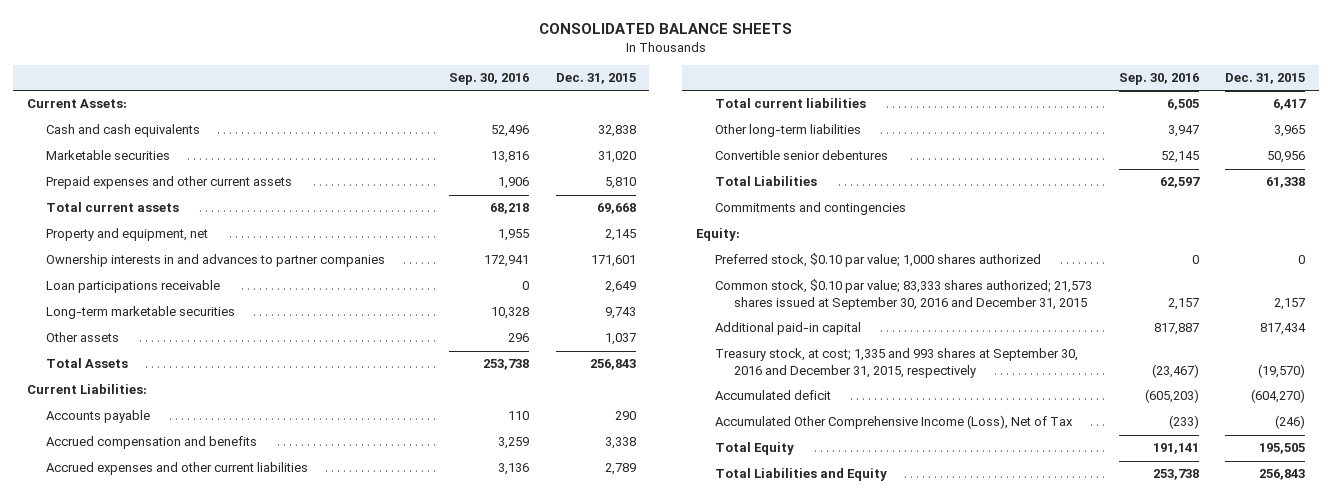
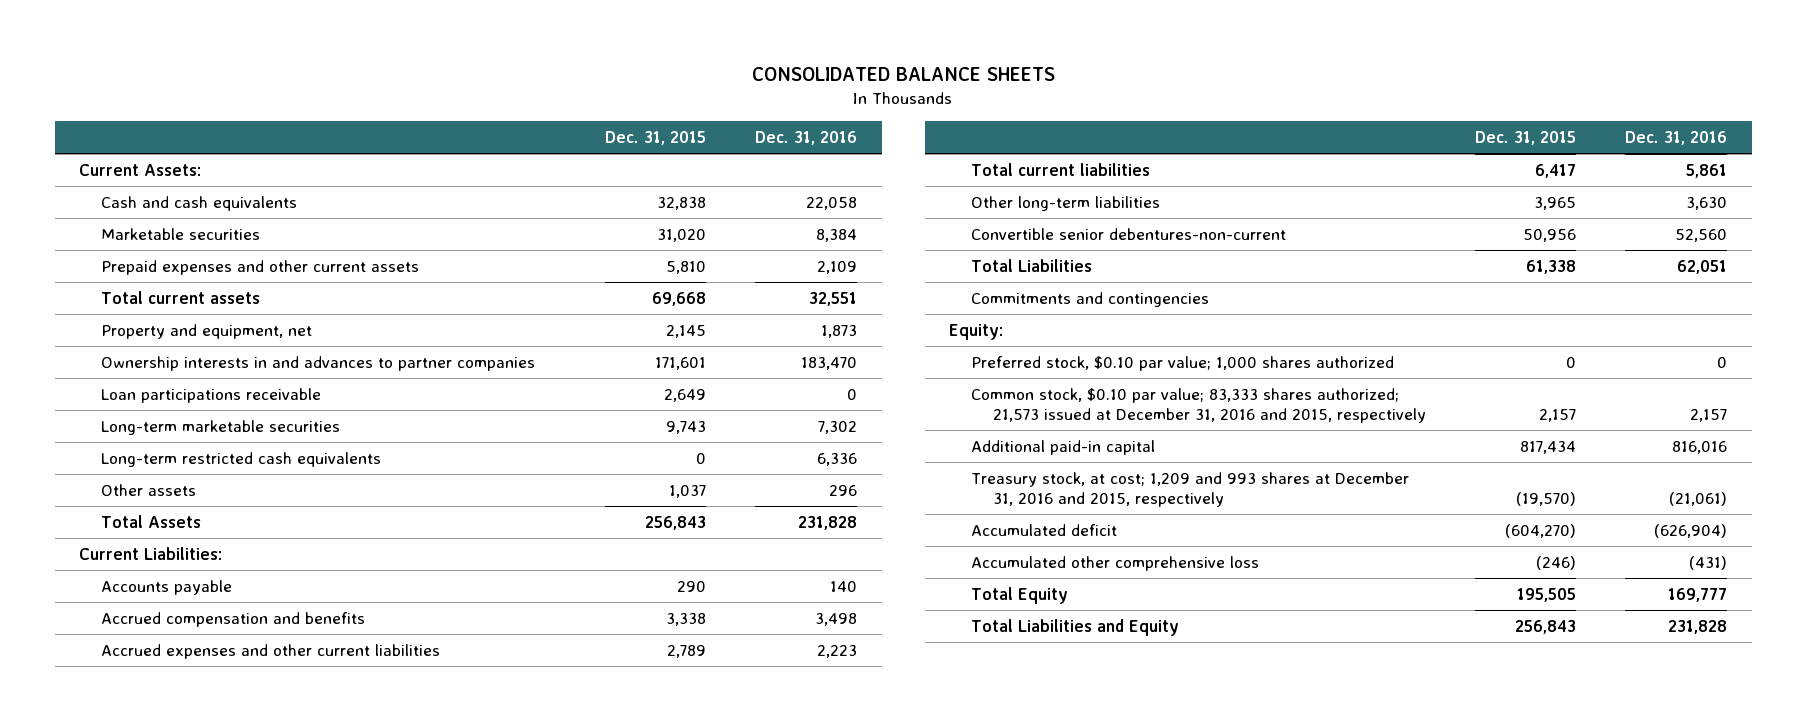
- | Sep. 30, 2016 | Dec. 31, 2015
+ | Dec. 31, 2015 | Dec. 31, 2016
+ Long-term restricted cash equivalents | 0 | 6,336
- Convertible senior debentures | 52,145 | 50,956
+ Convertible senior debentures-non-current | 50,956 | 52,560
- Common stock, $0.10 par value; 83,333 shares authorized; 21,573 shares issued at September 30, 2016 and December 31, 2015 | 2,157 | 2,157
+ Common stock, $0.10 par value; 83,333 shares authorized; 21,573 issued at December 31, 2016 and 2015, respectively | 2,157 | 2,157
- Treasury stock, at cost; 1,335 and 993 shares at September 30, 2016 and December 31, 2015, respectively | (23,467) | (19,570)
+ Treasury stock, at cost; 1,209 and 993 shares at December 31, 2016 and 2015, respectively | (19,570) | (21,061)
- Accumulated Other Comprehensive Income (Loss), Net of Tax | (233) | (246)
+ Accumulated other comprehensive loss | (246) | (431)

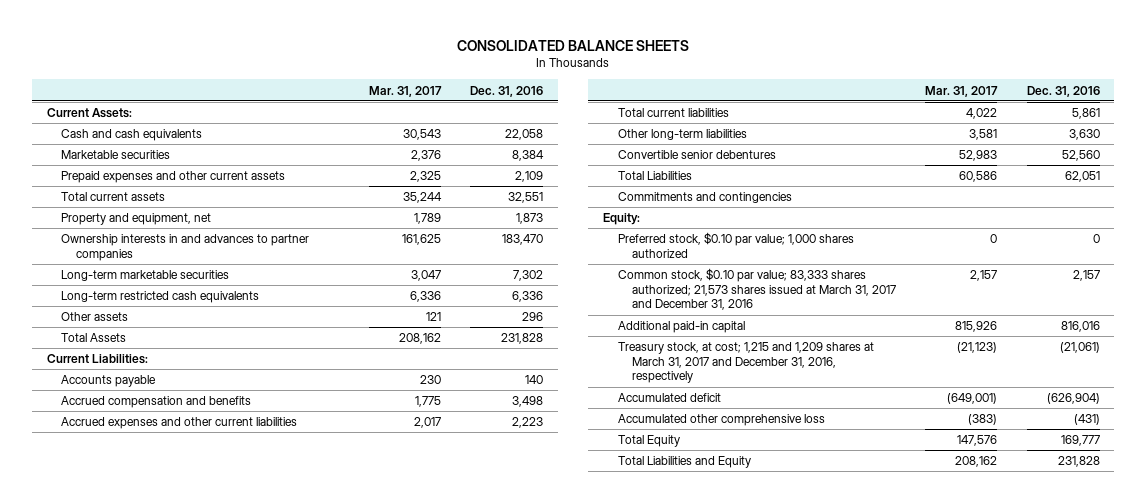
- | Dec. 31, 2015 | Dec. 31, 2016
+ | Mar. 31, 2017 | Dec. 31, 2016
- Loan participations receivable | 2,649 | 0
- Convertible senior debentures-non-current | 50,956 | 52,560
+ Convertible senior debentures | 52,983 | 52,560
- Common stock, $0.10 par value; 83,333 shares authorized; 21,573 issued at December 31, 2016 and 2015, respectively | 2,157 | 2,157
+ Common stock, $0.10 par value; 83,333 shares authorized; 21,573 shares issued at March 31, 2017 and December 31, 2016 | 2,157 | 2,157
- Treasury stock, at cost; 1,209 and 993 shares at December 31, 2016 and 2015, respectively | (19,570) | (21,061)
+ Treasury stock, at cost; 1,215 and 1,209 shares at March 31, 2017 and December 31, 2016, respectively | (21,123) | (21,061)

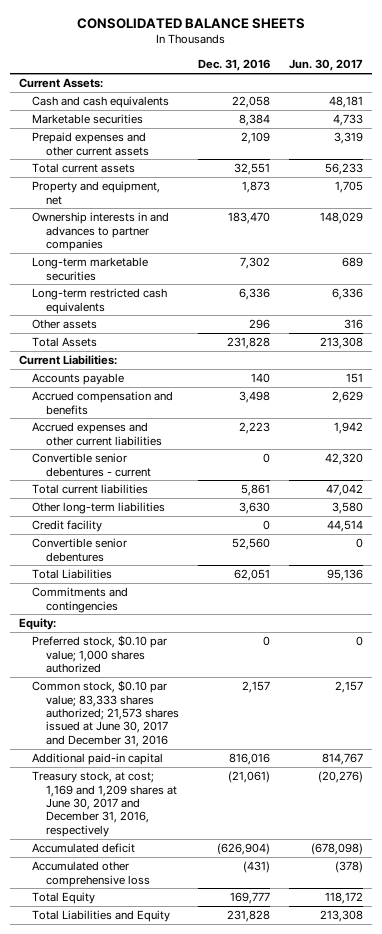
- | Mar. 31, 2017 | Dec. 31, 2016
+ | Dec. 31, 2016 | Jun. 30, 2017
+ Convertible senior debentures - current | 0 | 42,320
+ Credit facility | 0 | 44,514
- Common stock, $0.10 par value; 83,333 shares authorized; 21,573 shares issued at March 31, 2017 and December 31, 2016 | 2,157 | 2,157
+ Common stock, $0.10 par value; 83,333 shares authorized; 21,573 shares issued at June 30, 2017 and December 31, 2016 | 2,157 | 2,157
- Treasury stock, at cost; 1,215 and 1,209 shares at March 31, 2017 and December 31, 2016, respectively | (21,123) | (21,061)
+ Treasury stock, at cost; 1,169 and 1,209 shares at June 30, 2017 and December 31, 2016, respectively | (21,061) | (20,276)

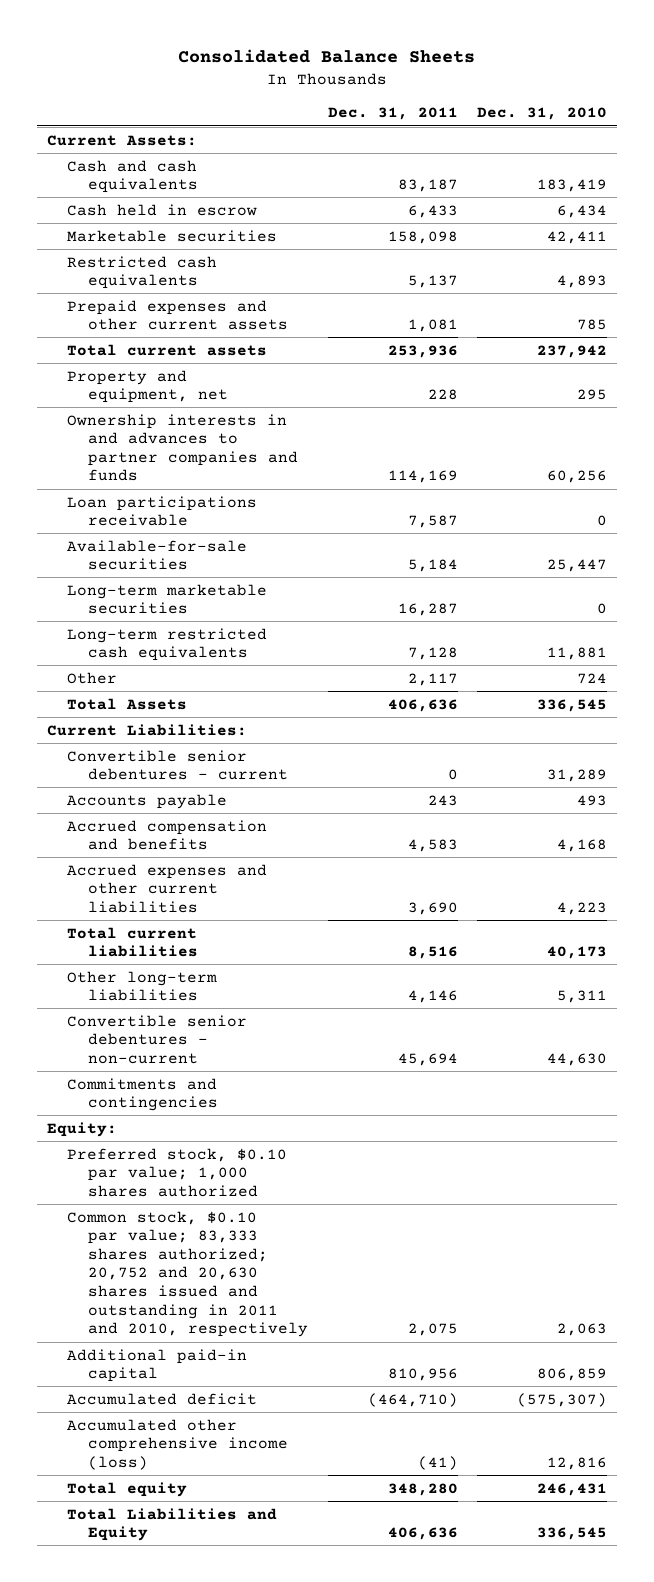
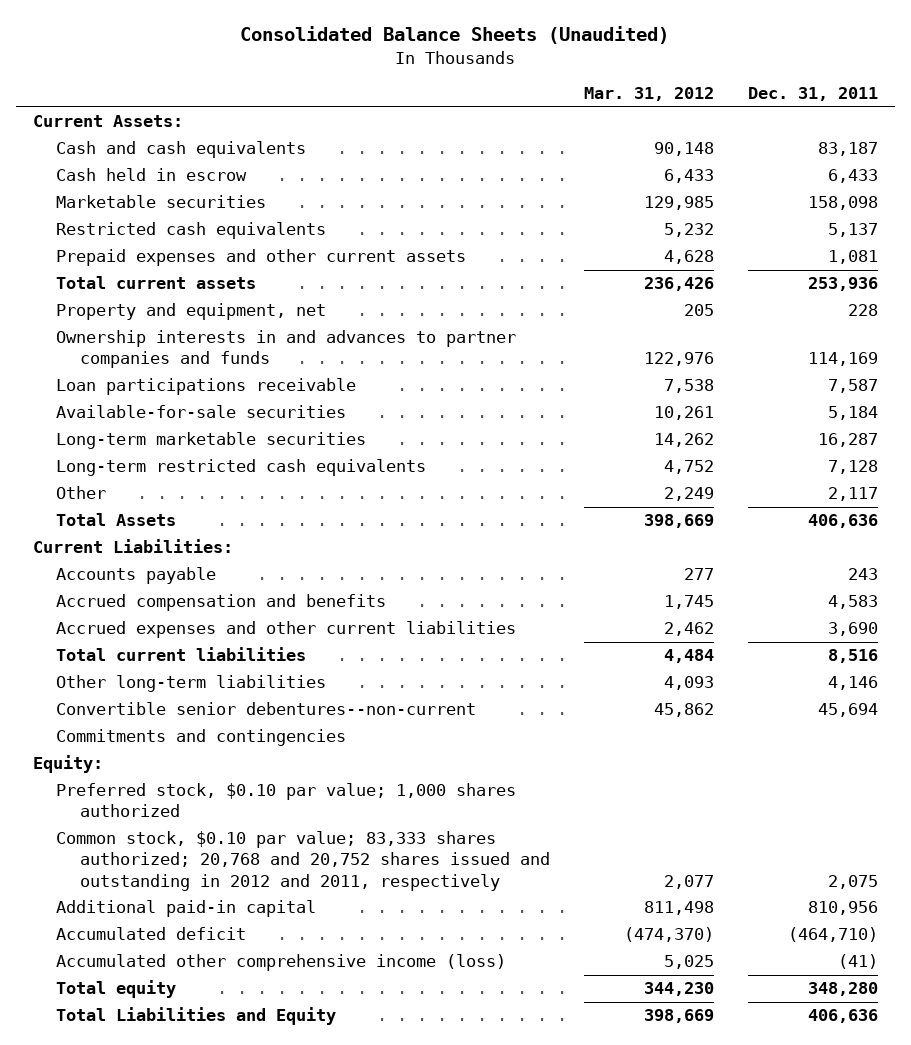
- Consolidated Balance Sheets
+ Consolidated Balance Sheets (Unaudited)
- | Dec. 31, 2011 | Dec. 31, 2010
+ | Mar. 31, 2012 | Dec. 31, 2011
- Convertible senior debentures - current | 0 | 31,289
- Convertible senior debentures - non-current | 45,694 | 44,630
+ Convertible senior debentures--non-current | 45,862 | 45,694
- Common stock, $0.10 par value; 83,333 shares authorized; 20,752 and 20,630 shares issued and outstanding in 2011 and 2010, respectively | 2,075 | 2,063
+ Common stock, $0.10 par value; 83,333 shares authorized; 20,768 and 20,752 shares issued and outstanding in 2012 and 2011, respectively | 2,077 | 2,075

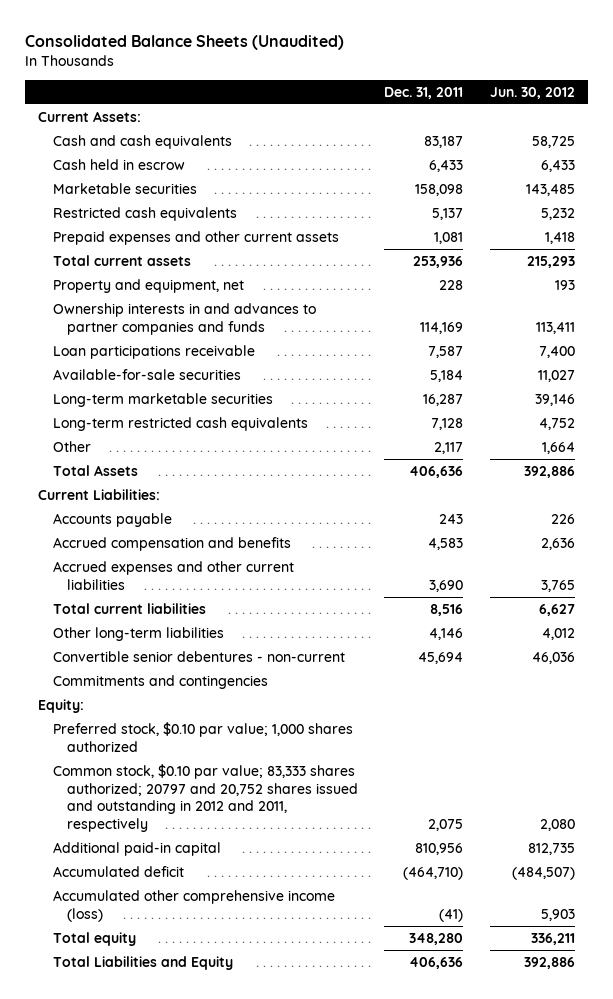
- | Mar. 31, 2012 | Dec. 31, 2011
+ | Dec. 31, 2011 | Jun. 30, 2012
- Convertible senior debentures--non-current | 45,862 | 45,694
+ Convertible senior debentures - non-current | 45,694 | 46,036
- Common stock, $0.10 par value; 83,333 shares authorized; 20,768 and 20,752 shares issued and outstanding in 2012 and 2011, respectively | 2,077 | 2,075
+ Common stock, $0.10 par value; 83,333 shares authorized; 20797 and 20,752 shares issued and outstanding in 2012 and 2011, respectively | 2,075 | 2,080

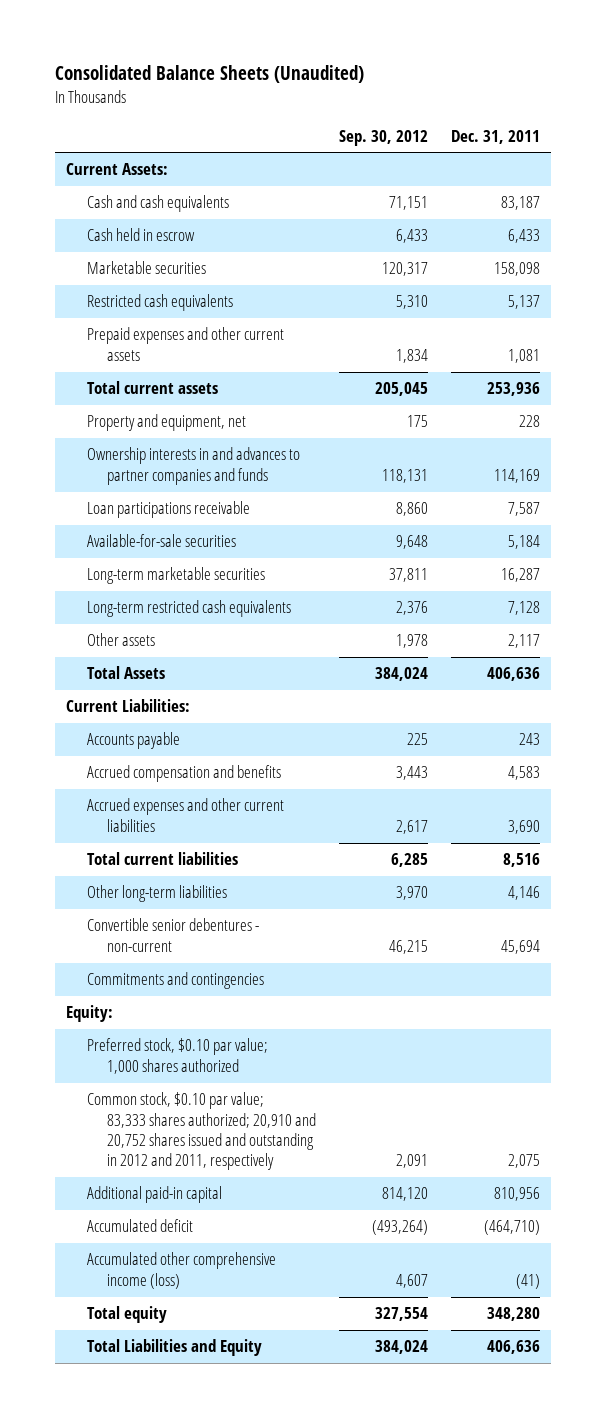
- | Dec. 31, 2011 | Jun. 30, 2012
+ | Sep. 30, 2012 | Dec. 31, 2011
- Other | 2,117 | 1,664
+ Other assets | 1,978 | 2,117
- Common stock, $0.10 par value; 83,333 shares authorized; 20797 and 20,752 shares issued and outstanding in 2012 and 2011, respectively | 2,075 | 2,080
+ Common stock, $0.10 par value; 83,333 shares authorized; 20,910 and 20,752 shares issued and outstanding in 2012 and 2011, respectively | 2,091 | 2,075

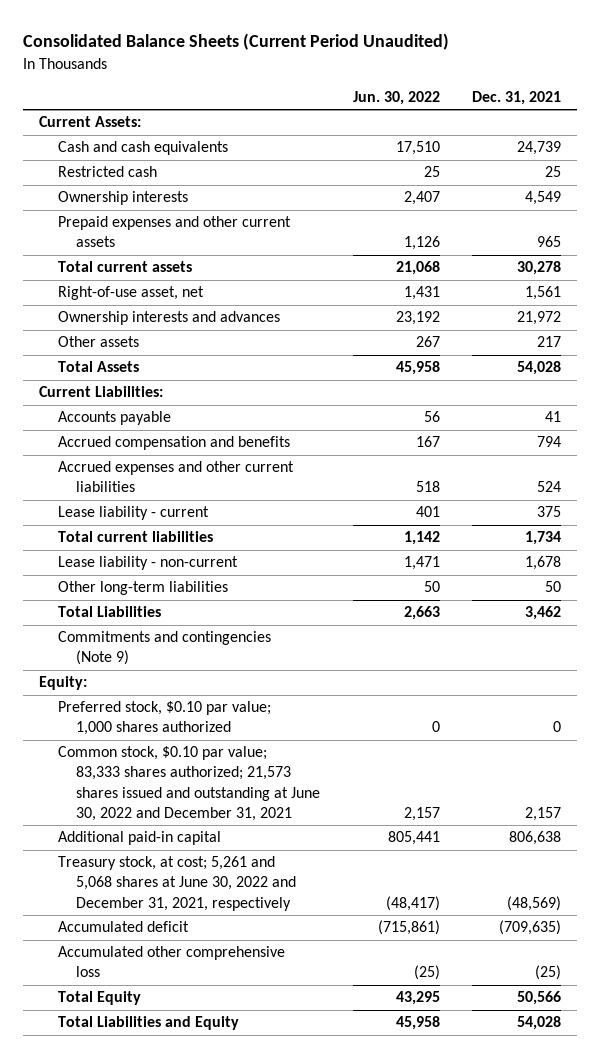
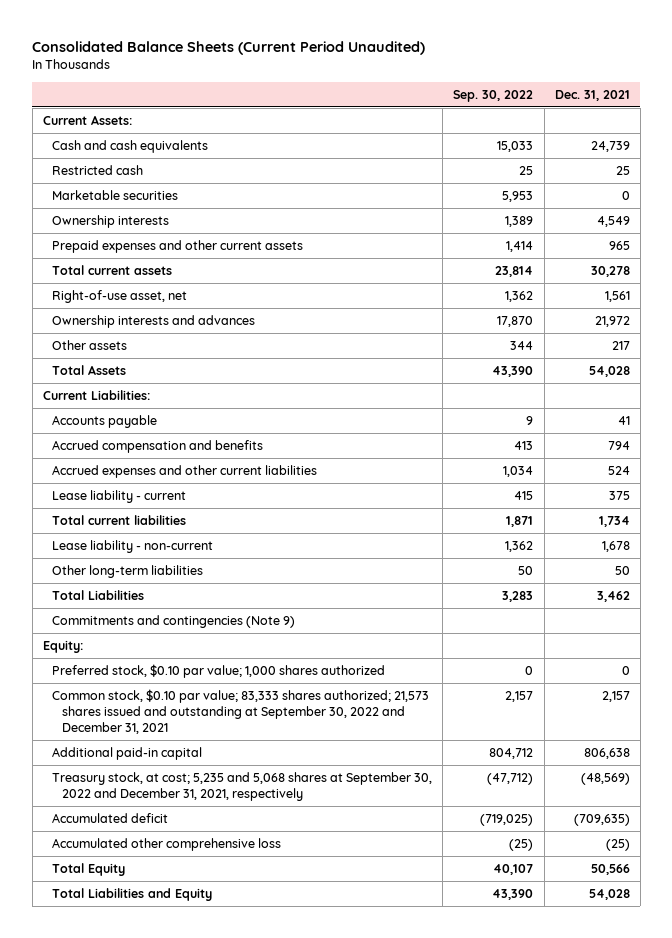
- | Jun. 30, 2022 | Dec. 31, 2021
+ | Sep. 30, 2022 | Dec. 31, 2021
+ Marketable securities | 5,953 | 0
- Common stock, $0.10 par value; 83,333 shares authorized; 21,573 shares issued and outstanding at June 30, 2022 and December 31, 2021 | 2,157 | 2,157
+ Common stock, $0.10 par value; 83,333 shares authorized; 21,573 shares issued and outstanding at September 30, 2022 and December 31, 2021 | 2,157 | 2,157
- Treasury stock, at cost; 5,261 and 5,068 shares at June 30, 2022 and December 31, 2021, respectively | (48,417) | (48,569)
+ Treasury stock, at cost; 5,235 and 5,068 shares at September 30, 2022 and December 31, 2021, respectively | (47,712) | (48,569)

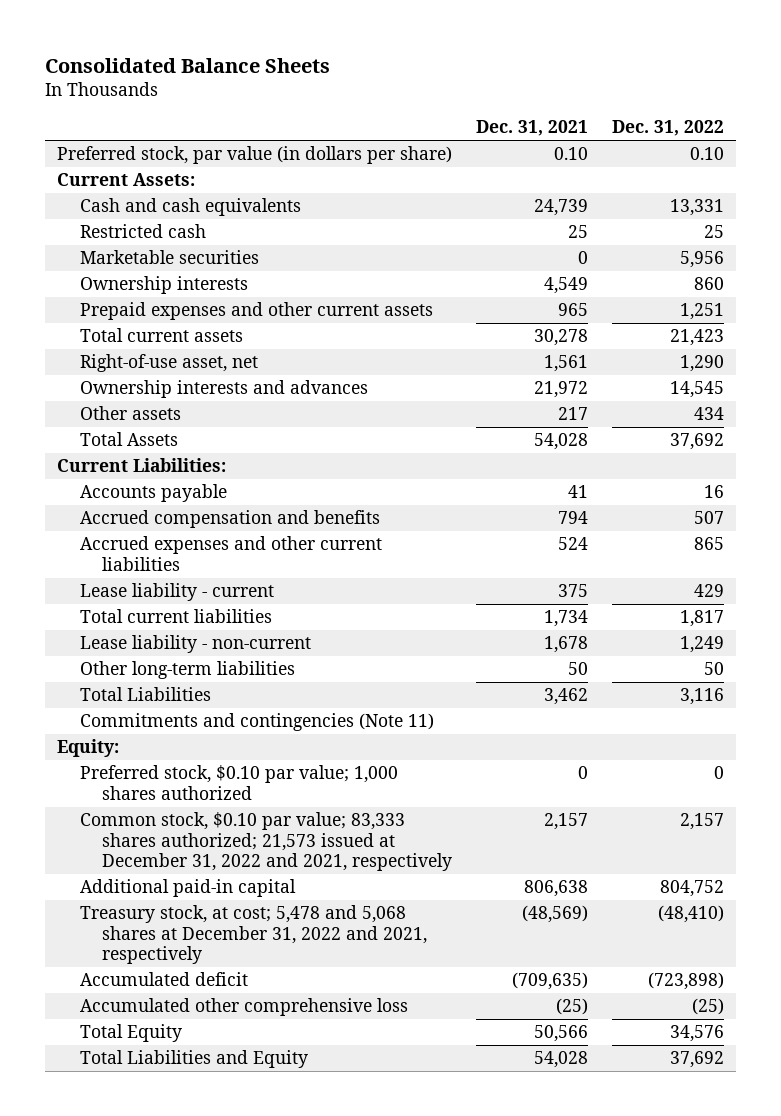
- Consolidated Balance Sheets (Current Period Unaudited)
+ Consolidated Balance Sheets
- | Sep. 30, 2022 | Dec. 31, 2021
+ | Dec. 31, 2021 | Dec. 31, 2022
+ Preferred stock, par value (in dollars per share) | 0.10 | 0.10
- Commitments and contingencies (Note 9)
+ Commitments and contingencies (Note 11)
- Common stock, $0.10 par value; 83,333 shares authorized; 21,573 shares issued and outstanding at September 30, 2022 and December 31, 2021 | 2,157 | 2,157
+ Common stock, $0.10 par value; 83,333 shares authorized; 21,573 issued at December 31, 2022 and 2021, respectively | 2,157 | 2,157
- Treasury stock, at cost; 5,235 and 5,068 shares at September 30, 2022 and December 31, 2021, respectively | (47,712) | (48,569)
+ Treasury stock, at cost; 5,478 and 5,068 shares at December 31, 2022 and 2021, respectively | (48,569) | (48,410)

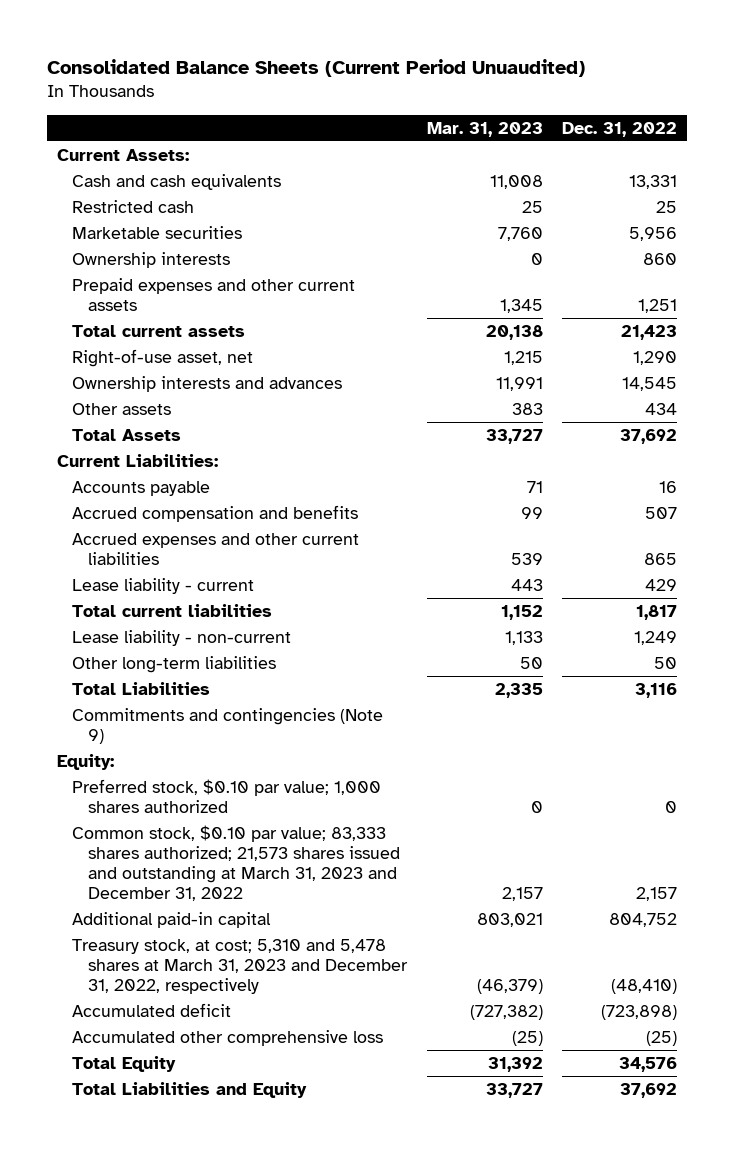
- Consolidated Balance Sheets
+ Consolidated Balance Sheets (Current Period Unuaudited)
- | Dec. 31, 2021 | Dec. 31, 2022
+ | Mar. 31, 2023 | Dec. 31, 2022
- Preferred stock, par value (in dollars per share) | 0.10 | 0.10
- Commitments and contingencies (Note 11)
+ Commitments and contingencies (Note 9)
- Common stock, $0.10 par value; 83,333 shares authorized; 21,573 issued at December 31, 2022 and 2021, respectively | 2,157 | 2,157
+ Common stock, $0.10 par value; 83,333 shares authorized; 21,573 shares issued and outstanding at March 31, 2023 and December 31, 2022 | 2,157 | 2,157
- Treasury stock, at cost; 5,478 and 5,068 shares at December 31, 2022 and 2021, respectively | (48,569) | (48,410)
+ Treasury stock, at cost; 5,310 and 5,478 shares at March 31, 2023 and December 31, 2022, respectively | (46,379) | (48,410)

